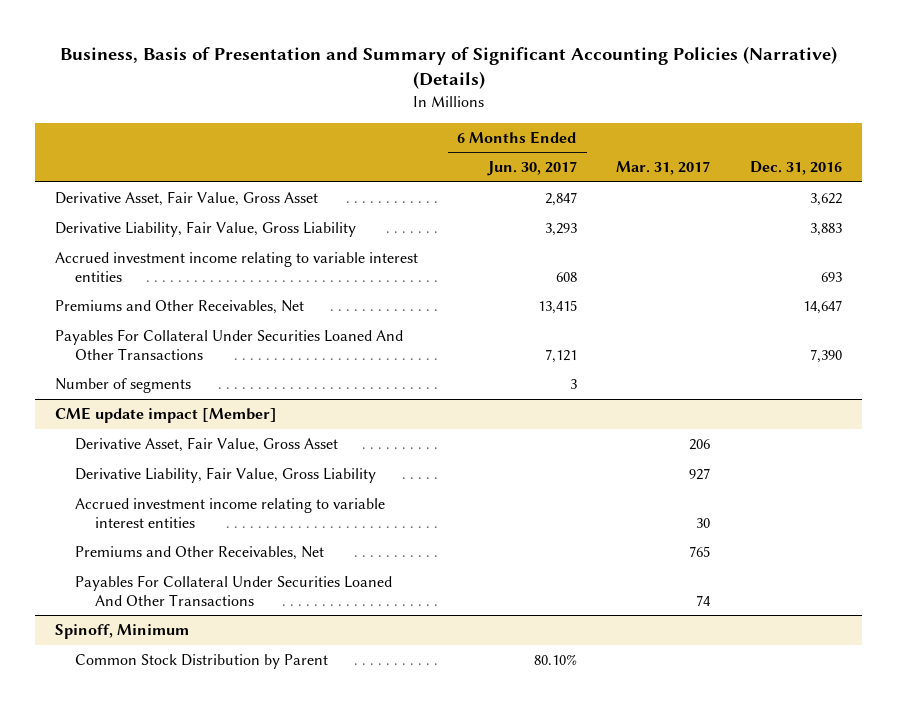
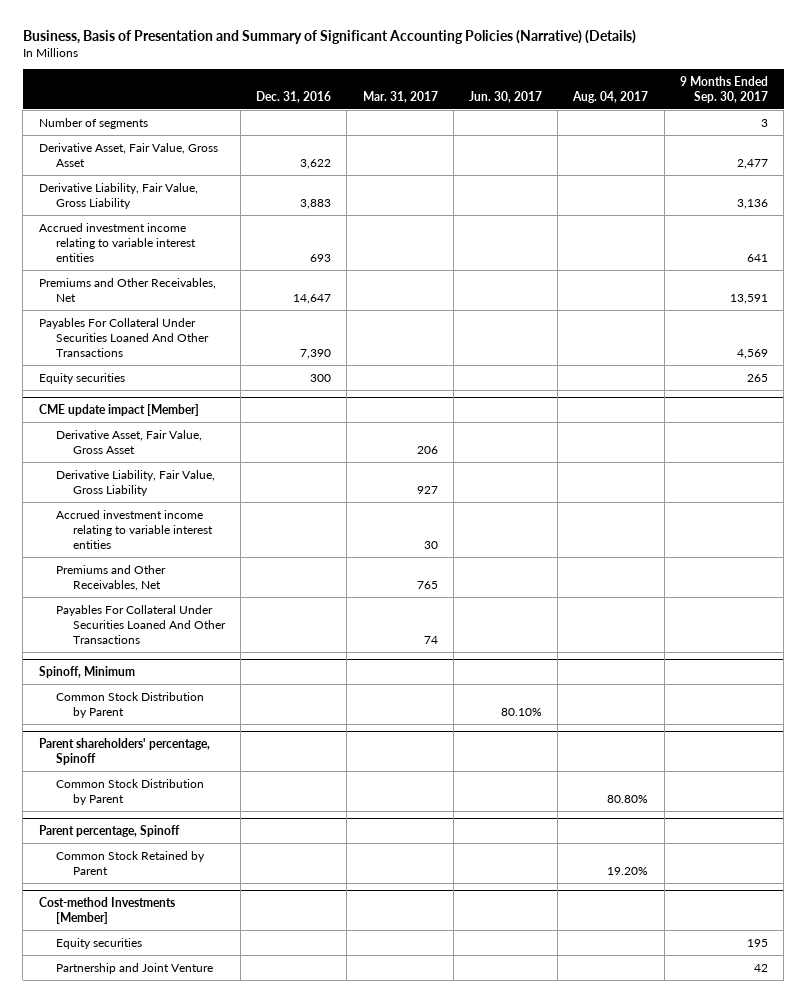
- | 6 Months Ended Jun. 30, 2017 | Mar. 31, 2017 | Dec. 31, 2016
+ | Dec. 31, 2016 | Mar. 31, 2017 | Jun. 30, 2017 | Aug. 04, 2017 | 9 Months Ended Sep. 30, 2017
moved up: Number of segments | | | | | 3
+ Equity securities | 300 | | | | 265
+ Parent shareholders' percentage, Spinoff
+ Common Stock Distribution by Parent | | | | 80.80% |
+ Parent percentage, Spinoff
+ Common Stock Retained by Parent | | | | 19.20% |
+ Cost-method Investments [Member]
+ Equity securities | | | | | 195
+ Partnership and Joint Venture | | | | | 42

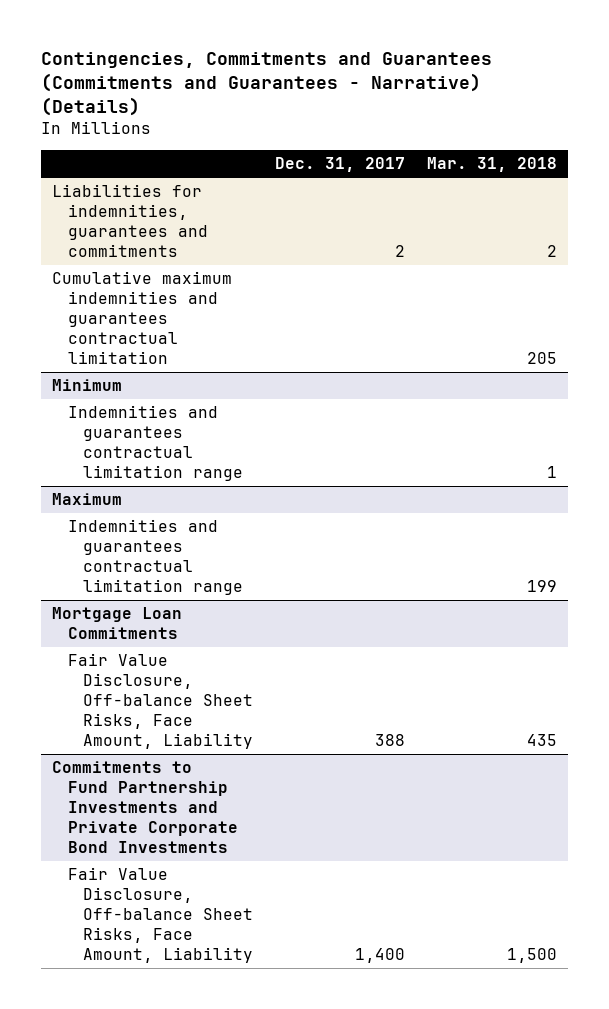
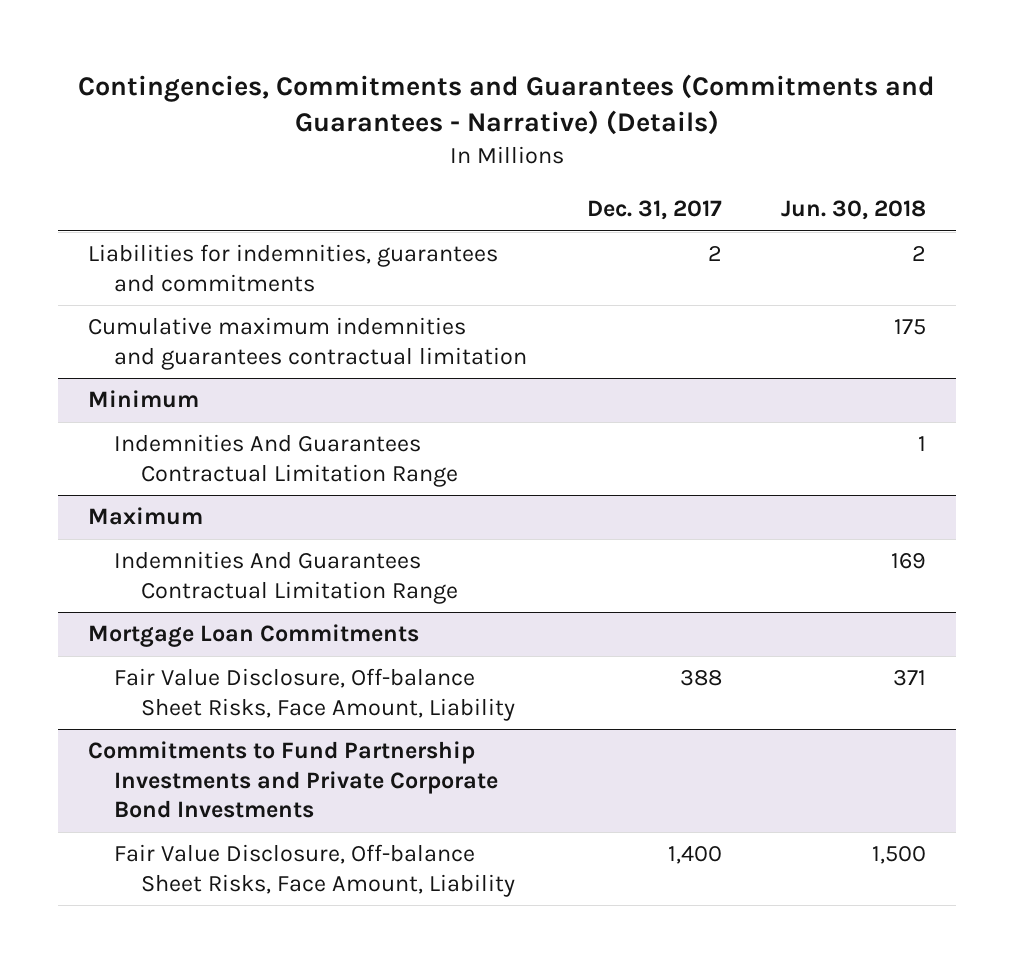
- | Dec. 31, 2017 | Mar. 31, 2018
+ | Dec. 31, 2017 | Jun. 30, 2018
@ Minimum
- Indemnities and guarantees contractual limitation range | | 1
+ Indemnities And Guarantees Contractual Limitation Range | | 1
@ Maximum
- Indemnities and guarantees contractual limitation range | | 199
+ Indemnities And Guarantees Contractual Limitation Range | | 169

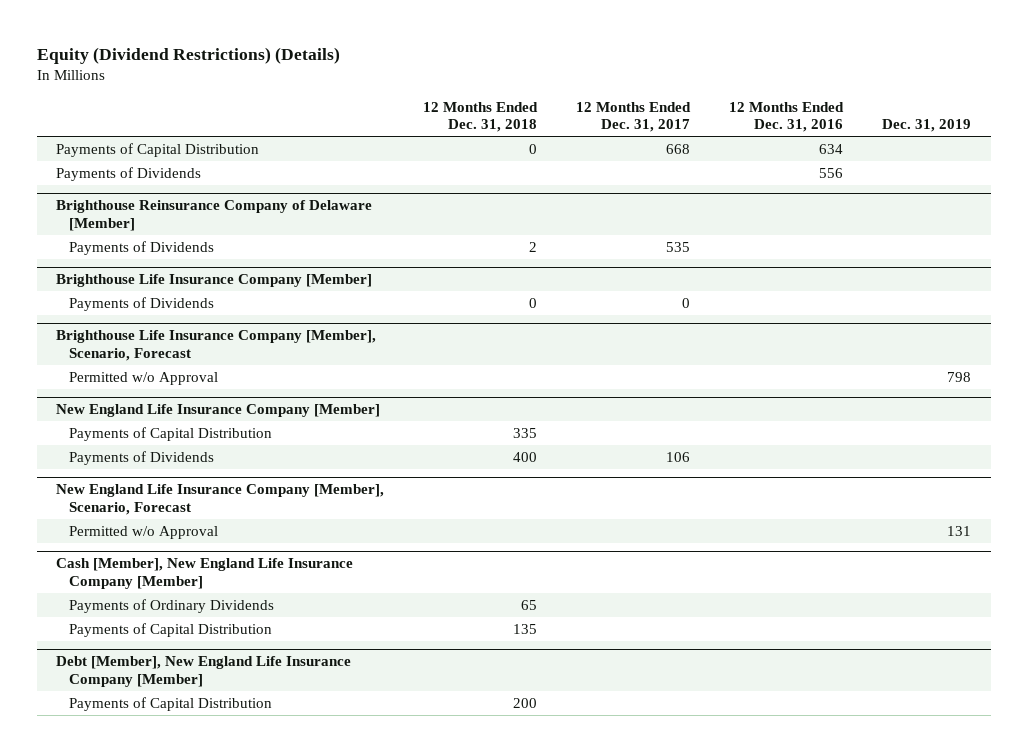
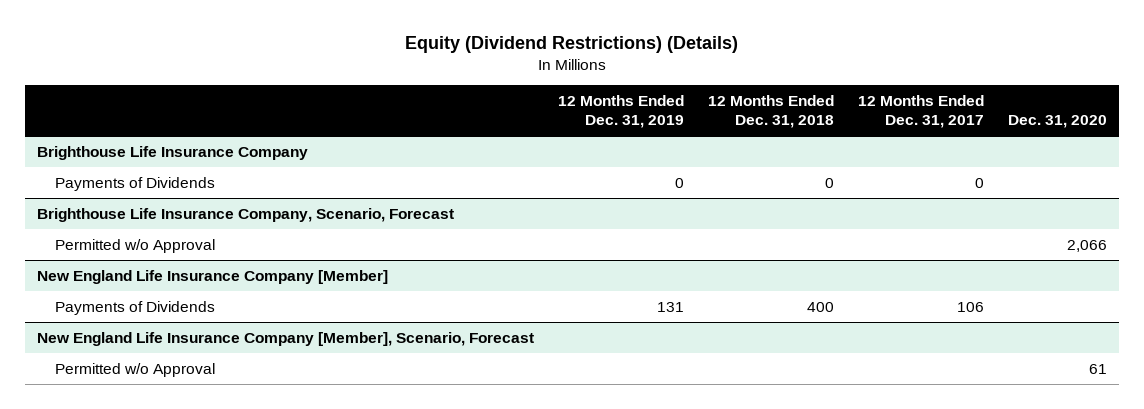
- | 12 Months Ended Dec. 31, 2018 | 12 Months Ended Dec. 31, 2017 | 12 Months Ended Dec. 31, 2016 | Dec. 31, 2019
+ | 12 Months Ended Dec. 31, 2019 | 12 Months Ended Dec. 31, 2018 | 12 Months Ended Dec. 31, 2017 | Dec. 31, 2020
- Payments of Capital Distribution | 0 | 668 | 634 |
- Payments of Dividends | | | 556 |
- Brighthouse Reinsurance Company of Delaware [Member]
- Payments of Dividends | 2 | 535 | |
- Brighthouse Life Insurance Company [Member]
+ Brighthouse Life Insurance Company
- Brighthouse Life Insurance Company [Member], Scenario, Forecast
+ Brighthouse Life Insurance Company, Scenario, Forecast
@ New England Life Insurance Company [Member]
- Payments of Capital Distribution | 335 | | |
- Cash [Member], New England Life Insurance Company [Member]
- Payments of Ordinary Dividends | 65 | | |
- Payments of Capital Distribution | 135 | | |
- Debt [Member], New England Life Insurance Company [Member]
- Payments of Capital Distribution | 200 | | |

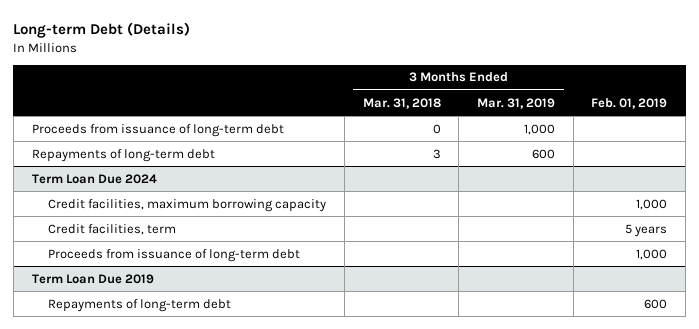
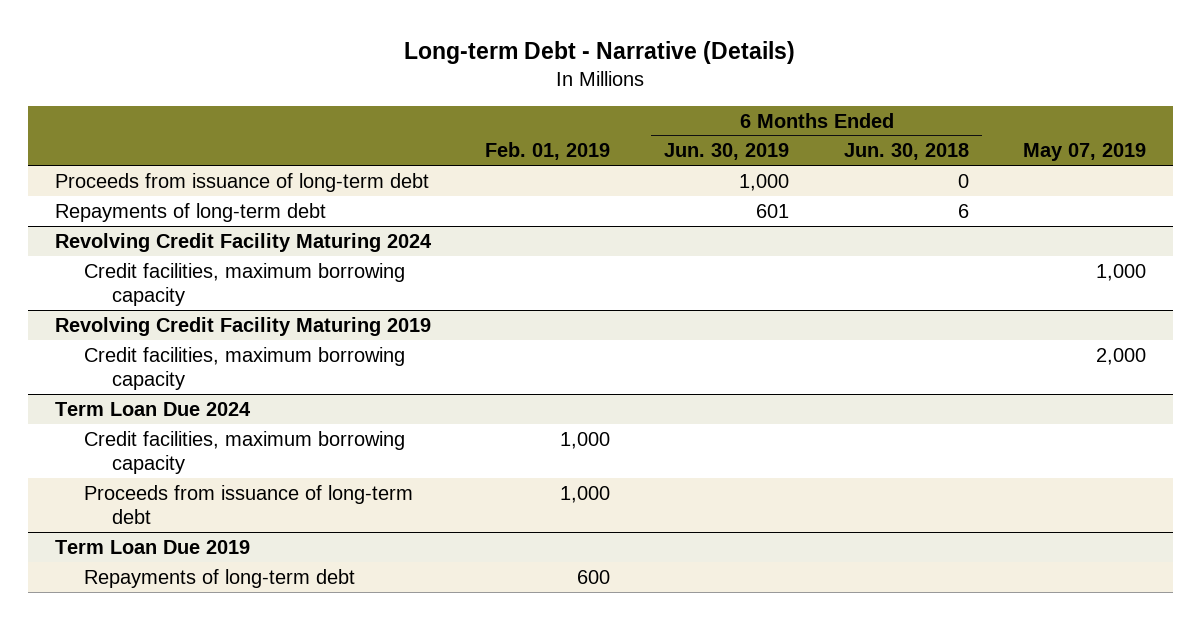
- Long-term Debt (Details)
+ Long-term Debt - Narrative (Details)
- | 3 Months Ended Mar. 31, 2018 | 3 Months Ended Mar. 31, 2019 | Feb. 01, 2019
+ | Feb. 01, 2019 | 6 Months Ended Jun. 30, 2019 | 6 Months Ended Jun. 30, 2018 | May 07, 2019
+ Revolving Credit Facility Maturing 2024
+ Credit facilities, maximum borrowing capacity | | | | 1,000
+ Revolving Credit Facility Maturing 2019
+ Credit facilities, maximum borrowing capacity | | | | 2,000
@ Term Loan Due 2024
- Credit facilities, term | | | 5 years

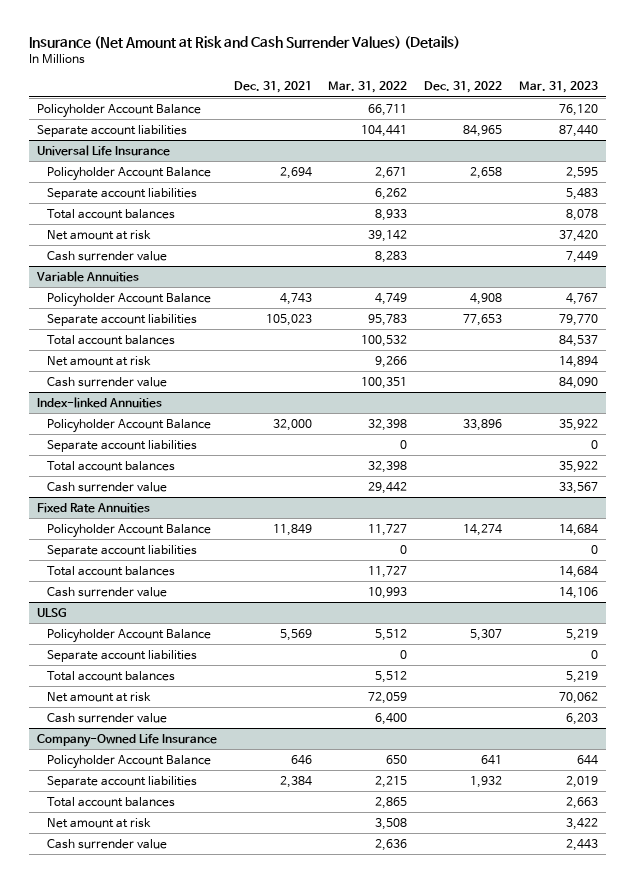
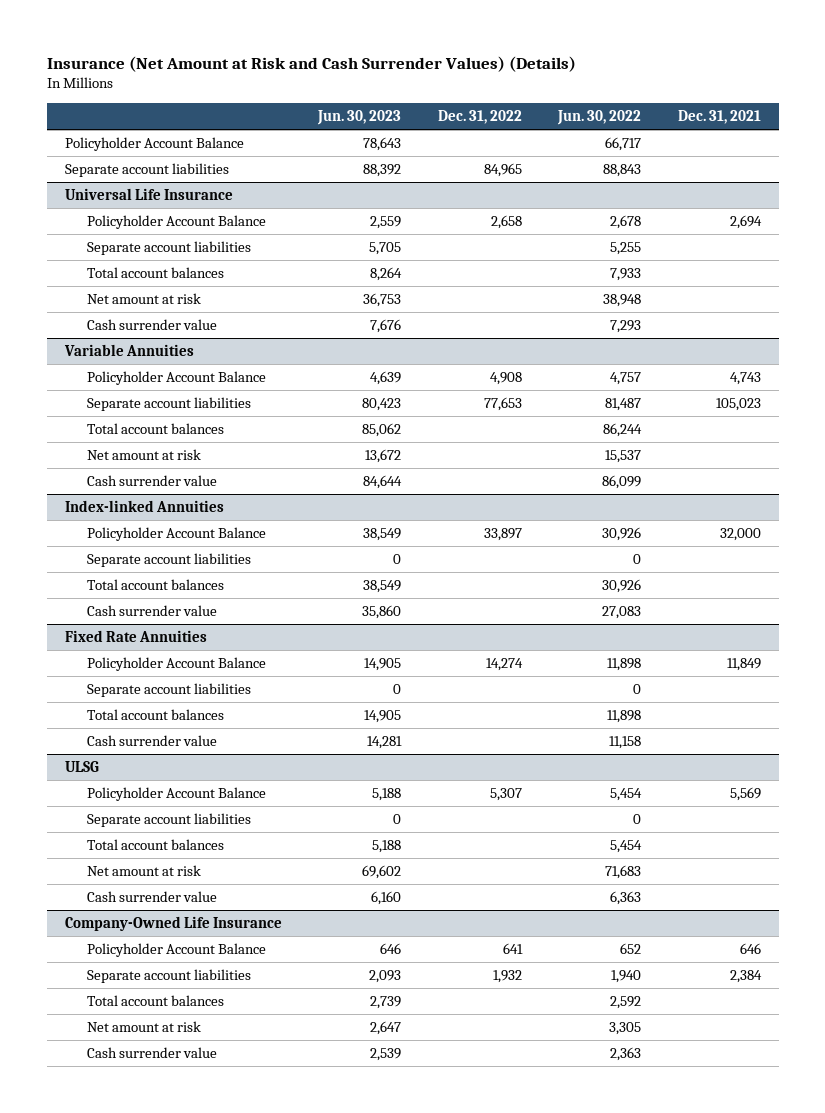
- | Dec. 31, 2021 | Mar. 31, 2022 | Dec. 31, 2022 | Mar. 31, 2023
+ | Jun. 30, 2023 | Dec. 31, 2022 | Jun. 30, 2022 | Dec. 31, 2021
@ Index-linked Annuities
- Policyholder Account Balance | 32,000 | 32,398 | 33,896 | 35,922
+ Policyholder Account Balance | 38,549 | 33,897 | 30,926 | 32,000

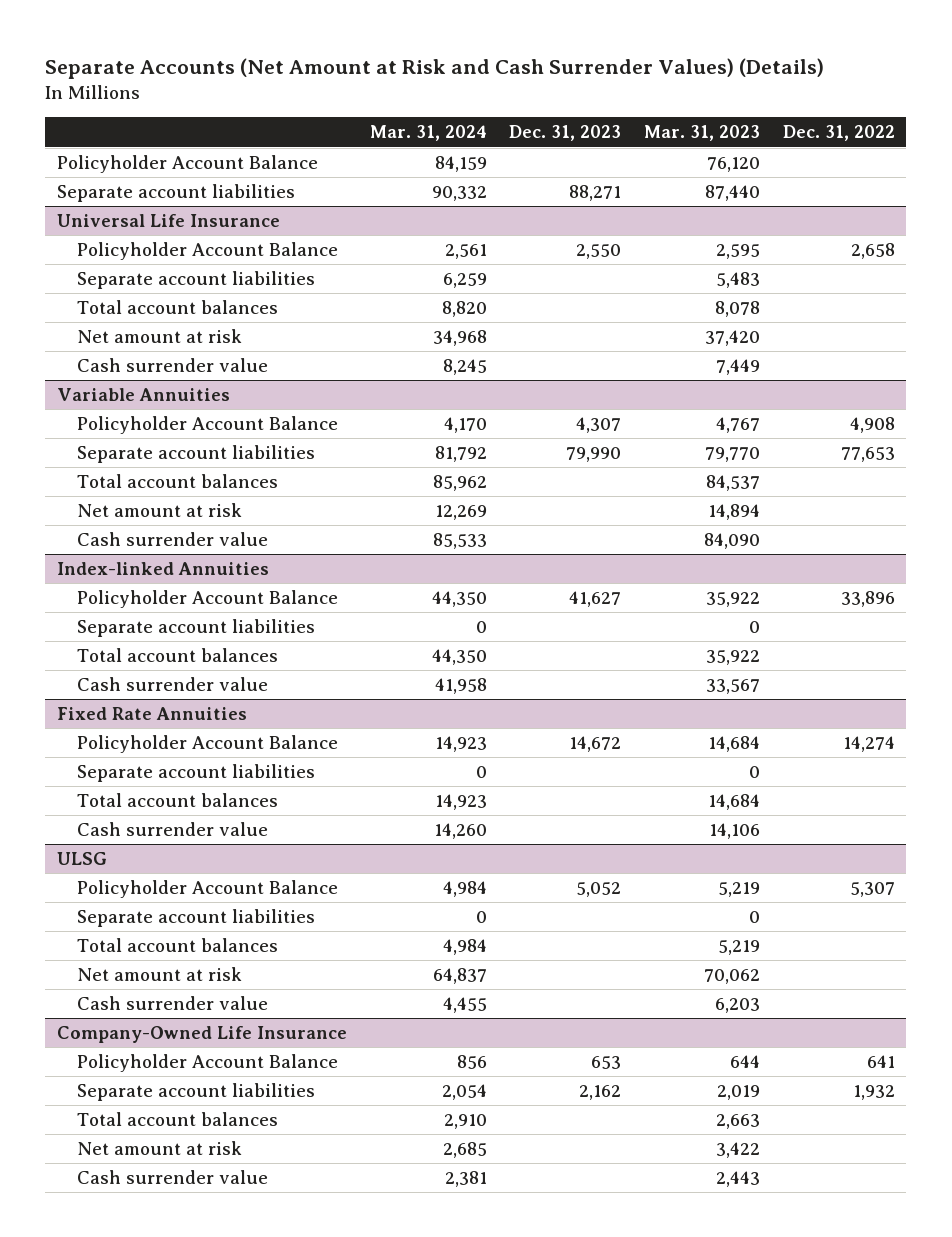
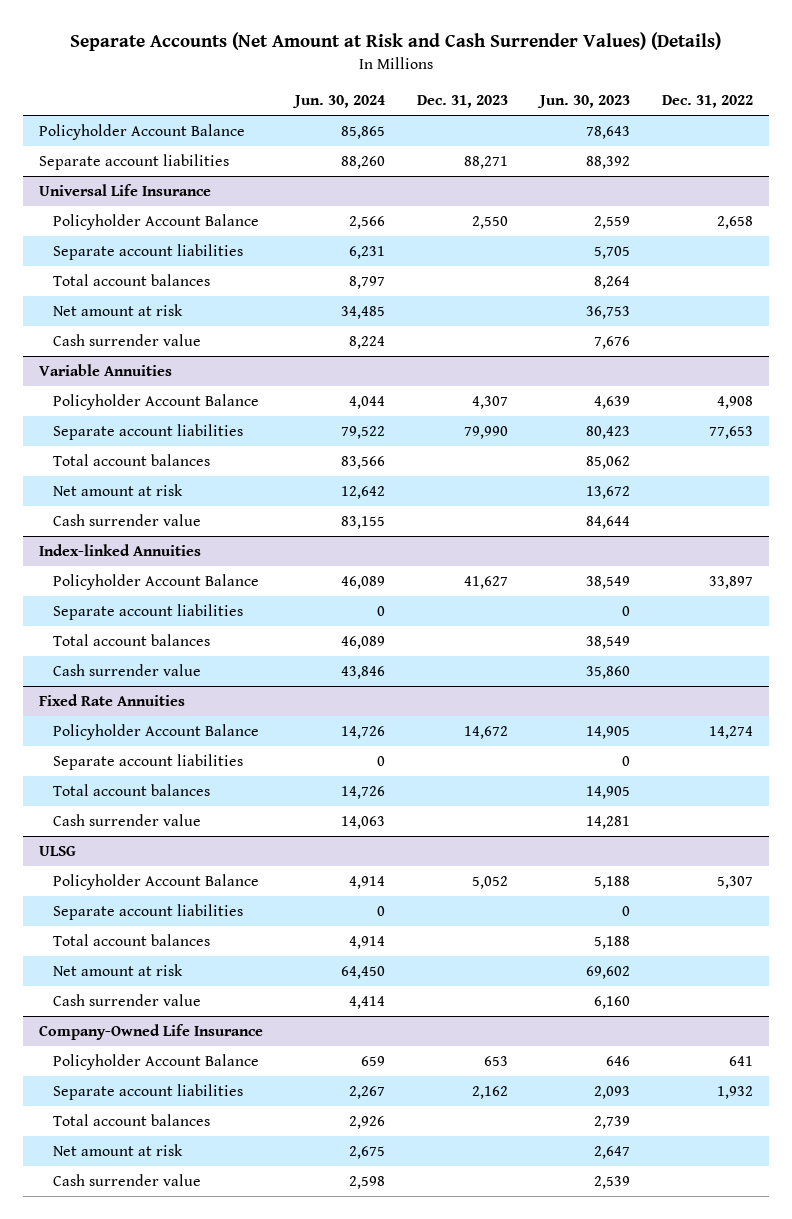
- | Mar. 31, 2024 | Dec. 31, 2023 | Mar. 31, 2023 | Dec. 31, 2022
+ | Jun. 30, 2024 | Dec. 31, 2023 | Jun. 30, 2023 | Dec. 31, 2022
@ Index-linked Annuities
- Policyholder Account Balance | 44,350 | 41,627 | 35,922 | 33,896
+ Policyholder Account Balance | 46,089 | 41,627 | 38,549 | 33,897

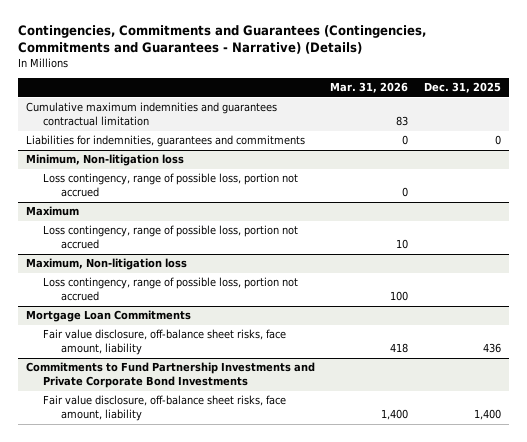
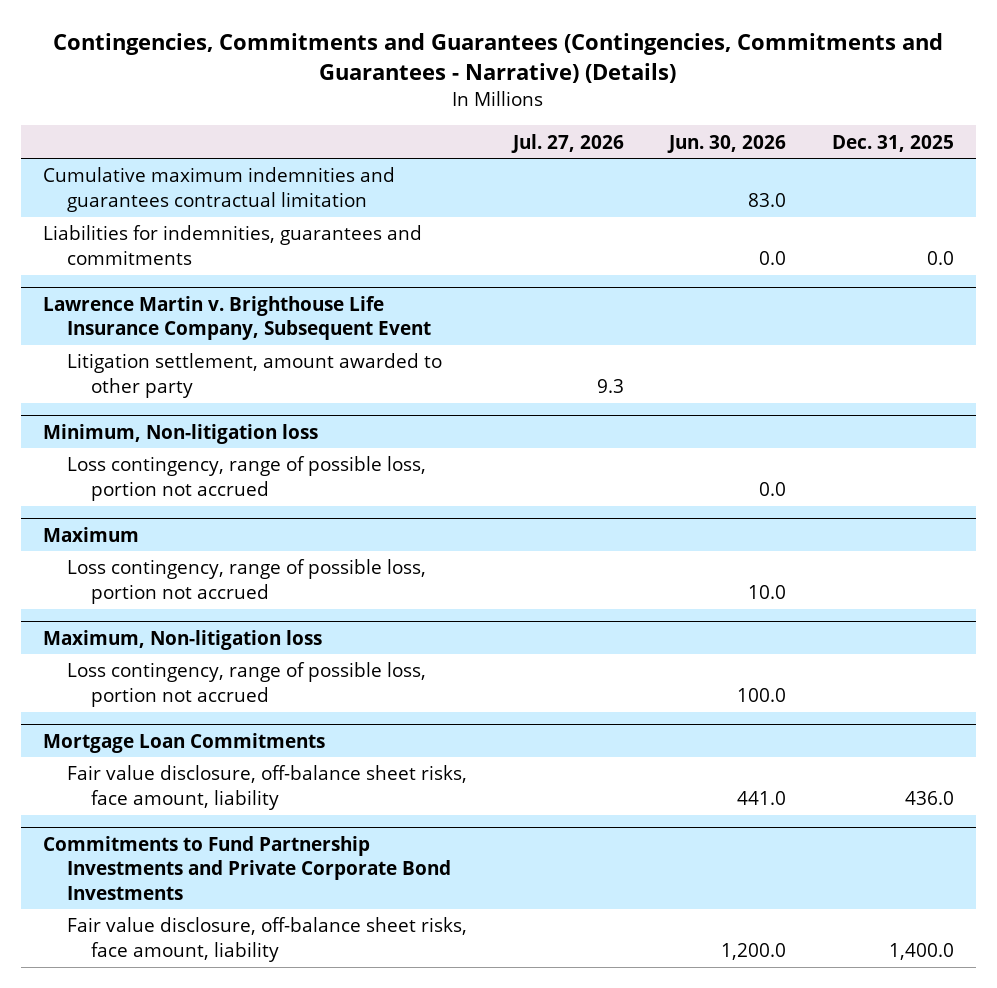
- | Mar. 31, 2026 | Dec. 31, 2025
+ | Jul. 27, 2026 | Jun. 30, 2026 | Dec. 31, 2025
- Liabilities for indemnities, guarantees and commitments | 0 | 0
+ Liabilities for indemnities, guarantees and commitments | | 0.0 | 0.0
+ Lawrence Martin v. Brighthouse Life Insurance Company, Subsequent Event
+ Litigation settlement, amount awarded to other party | 9.3 | |
@ Mortgage Loan Commitments
- Fair value disclosure, off-balance sheet risks, face amount, liability | 418 | 436
+ Fair value disclosure, off-balance sheet risks, face amount, liability | | 441.0 | 436.0
@ Commitments to Fund Partnership Investments and Private Corporate Bond Investments
- Fair value disclosure, off-balance sheet risks, face amount, liability | 1,400 | 1,400
+ Fair value disclosure, off-balance sheet risks, face amount, liability | | 1,200.0 | 1,400.0

